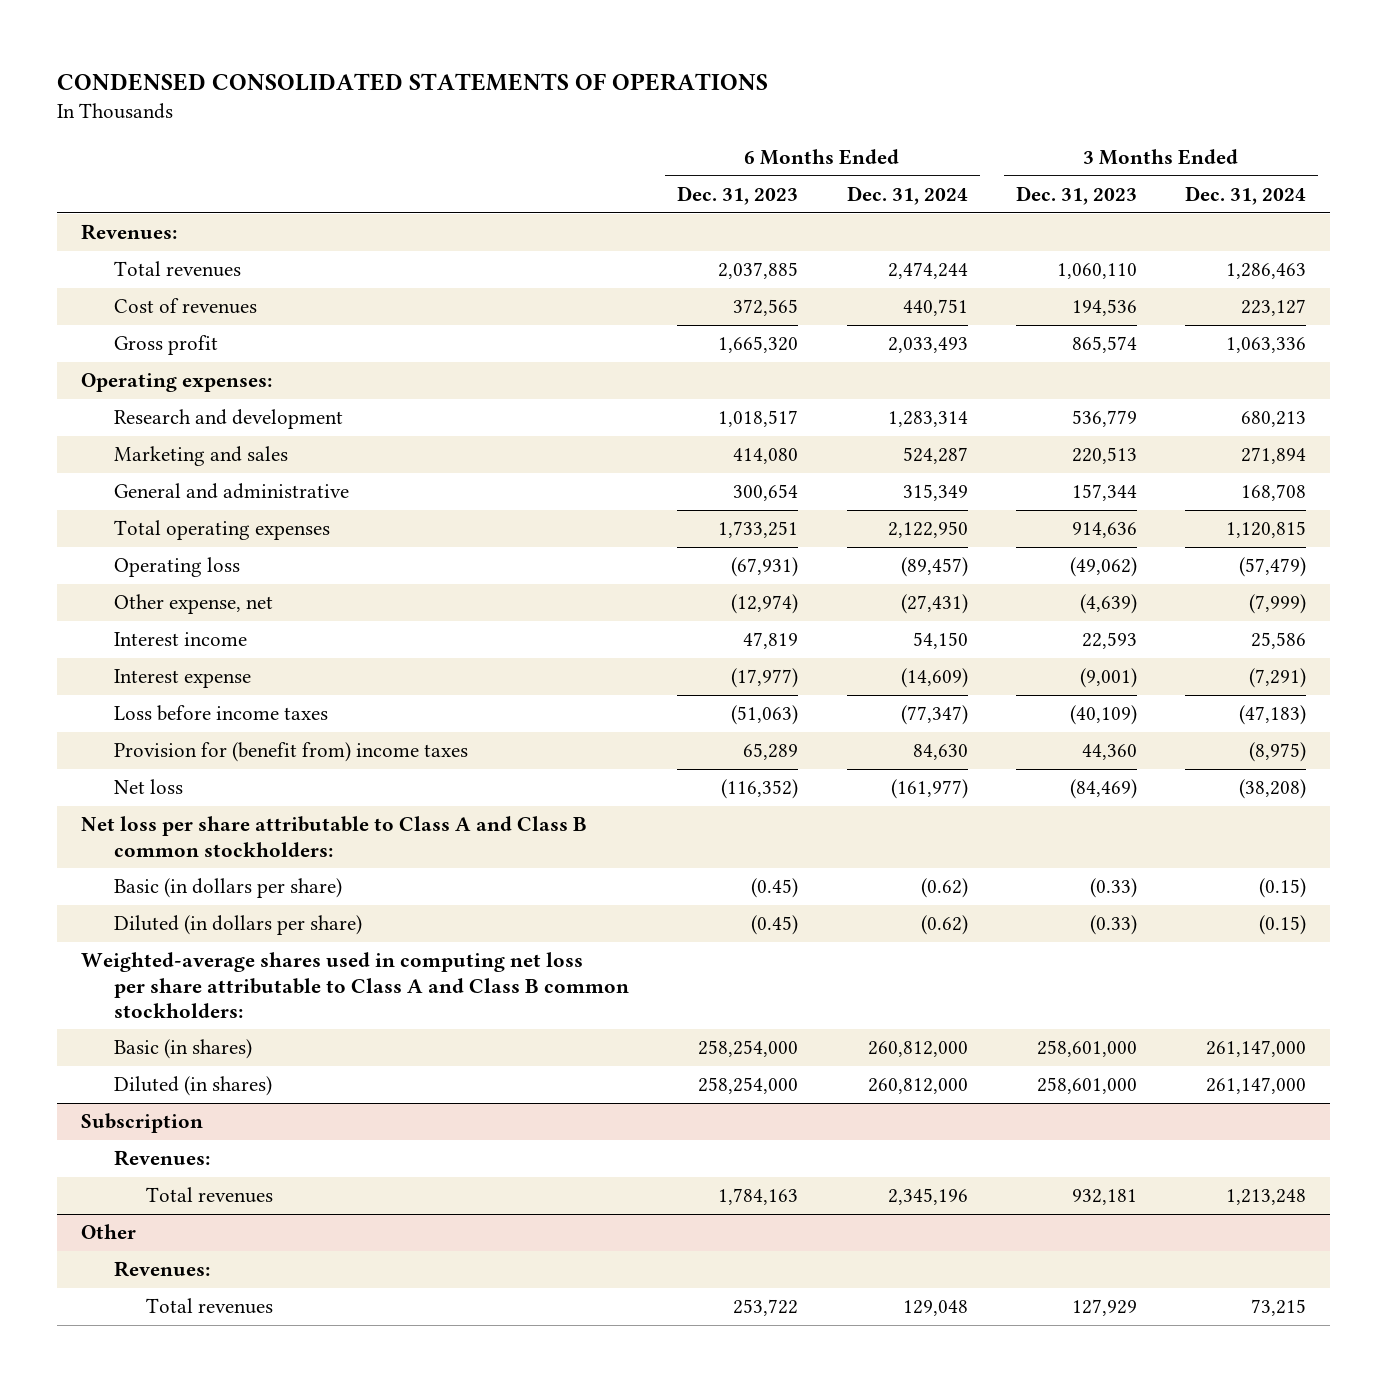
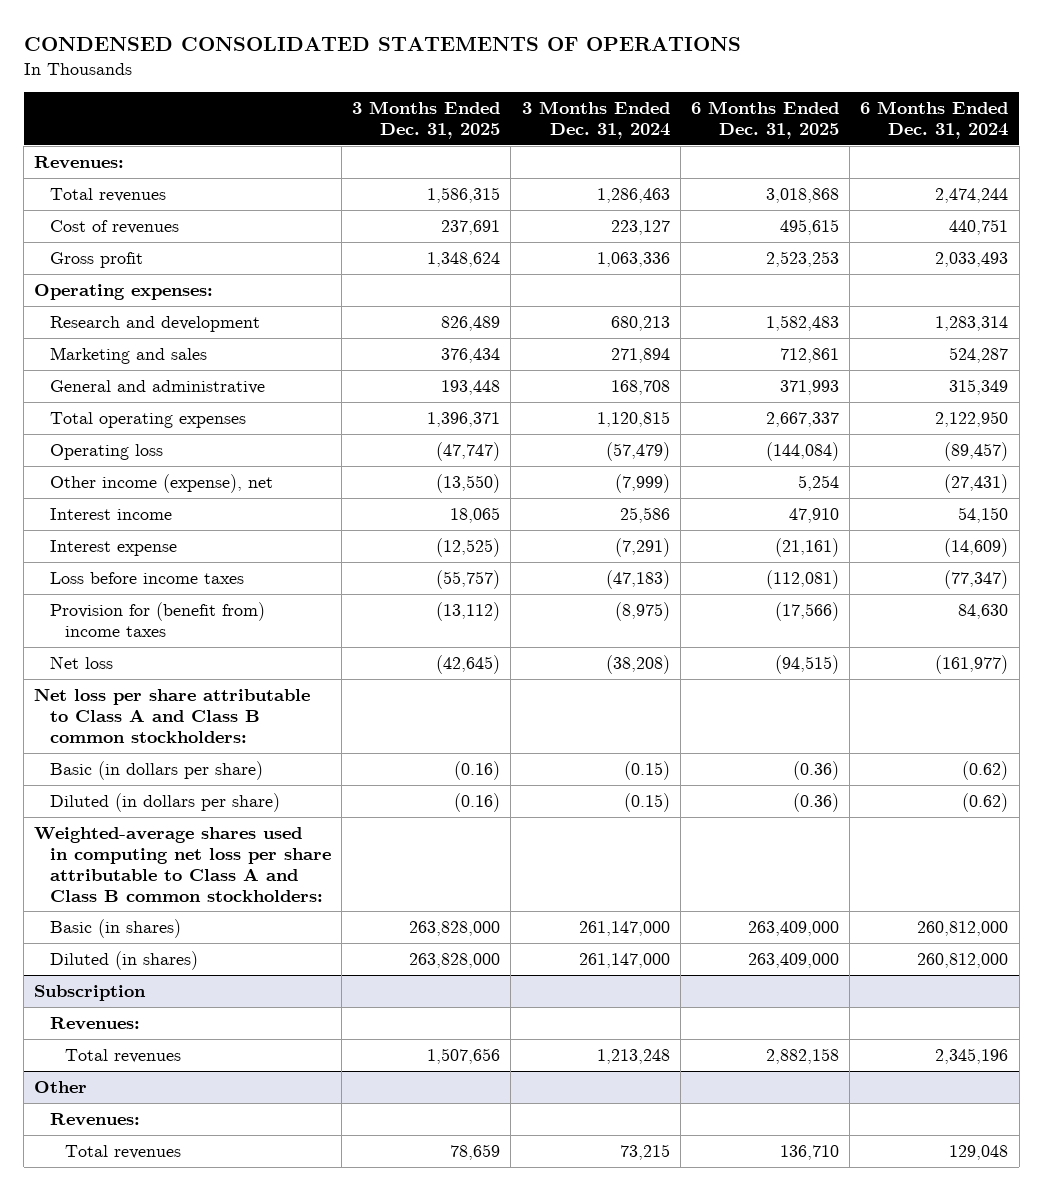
- | 6 Months Ended Dec. 31, 2023 | 6 Months Ended Dec. 31, 2024 | 3 Months Ended Dec. 31, 2023 | 3 Months Ended Dec. 31, 2024
+ | 3 Months Ended Dec. 31, 2025 | 3 Months Ended Dec. 31, 2024 | 6 Months Ended Dec. 31, 2025 | 6 Months Ended Dec. 31, 2024
- Other expense, net | (12,974) | (27,431) | (4,639) | (7,999)
+ Other income (expense), net | (13,550) | (7,999) | 5,254 | (27,431)

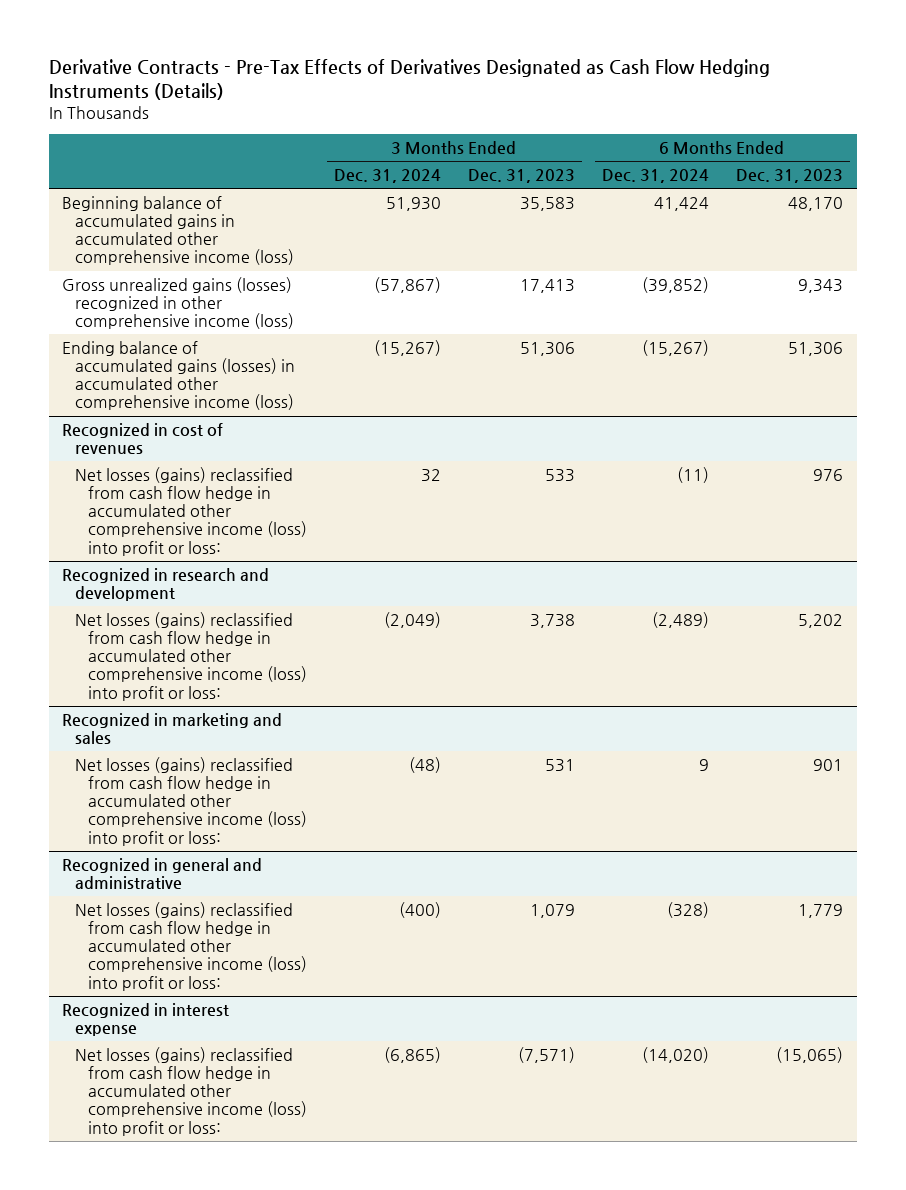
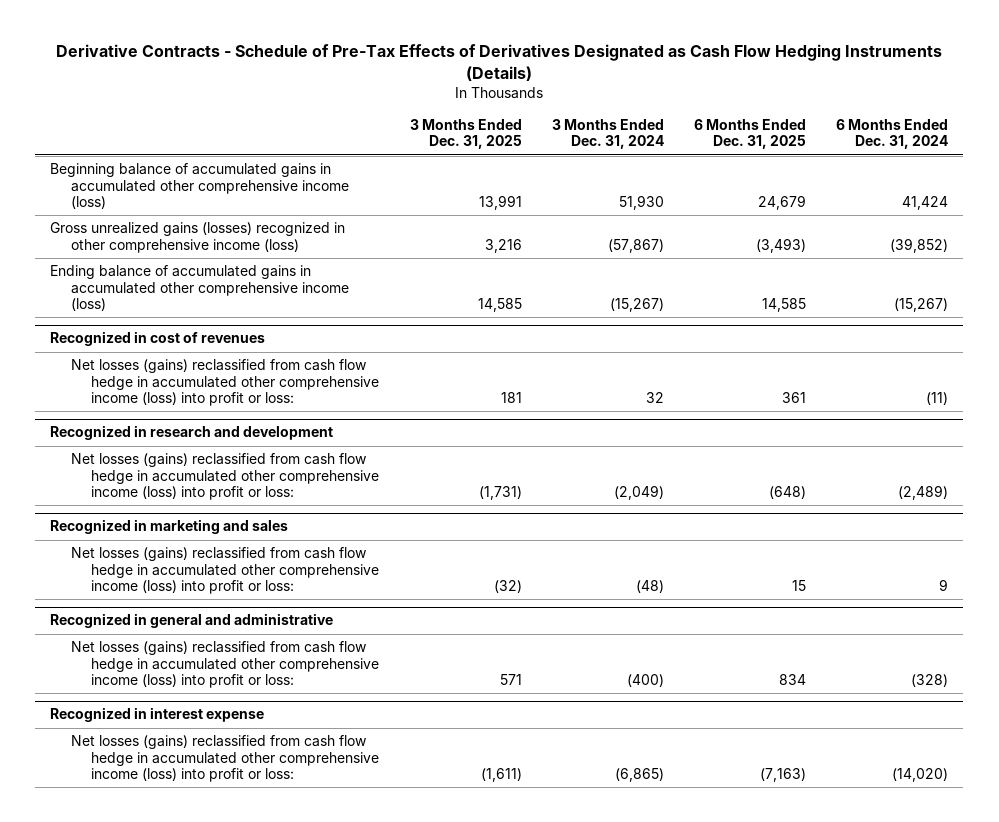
- Derivative Contracts - Pre-Tax Effects of Derivatives Designated as Cash Flow Hedging Instruments (Details)
+ Derivative Contracts - Schedule of Pre-Tax Effects of Derivatives Designated as Cash Flow Hedging Instruments (Details)
- | 3 Months Ended Dec. 31, 2024 | 3 Months Ended Dec. 31, 2023 | 6 Months Ended Dec. 31, 2024 | 6 Months Ended Dec. 31, 2023
+ | 3 Months Ended Dec. 31, 2025 | 3 Months Ended Dec. 31, 2024 | 6 Months Ended Dec. 31, 2025 | 6 Months Ended Dec. 31, 2024
- Ending balance of accumulated gains (losses) in accumulated other comprehensive income (loss) | (15,267) | 51,306 | (15,267) | 51,306
+ Ending balance of accumulated gains in accumulated other comprehensive income (loss) | 14,585 | (15,267) | 14,585 | (15,267)

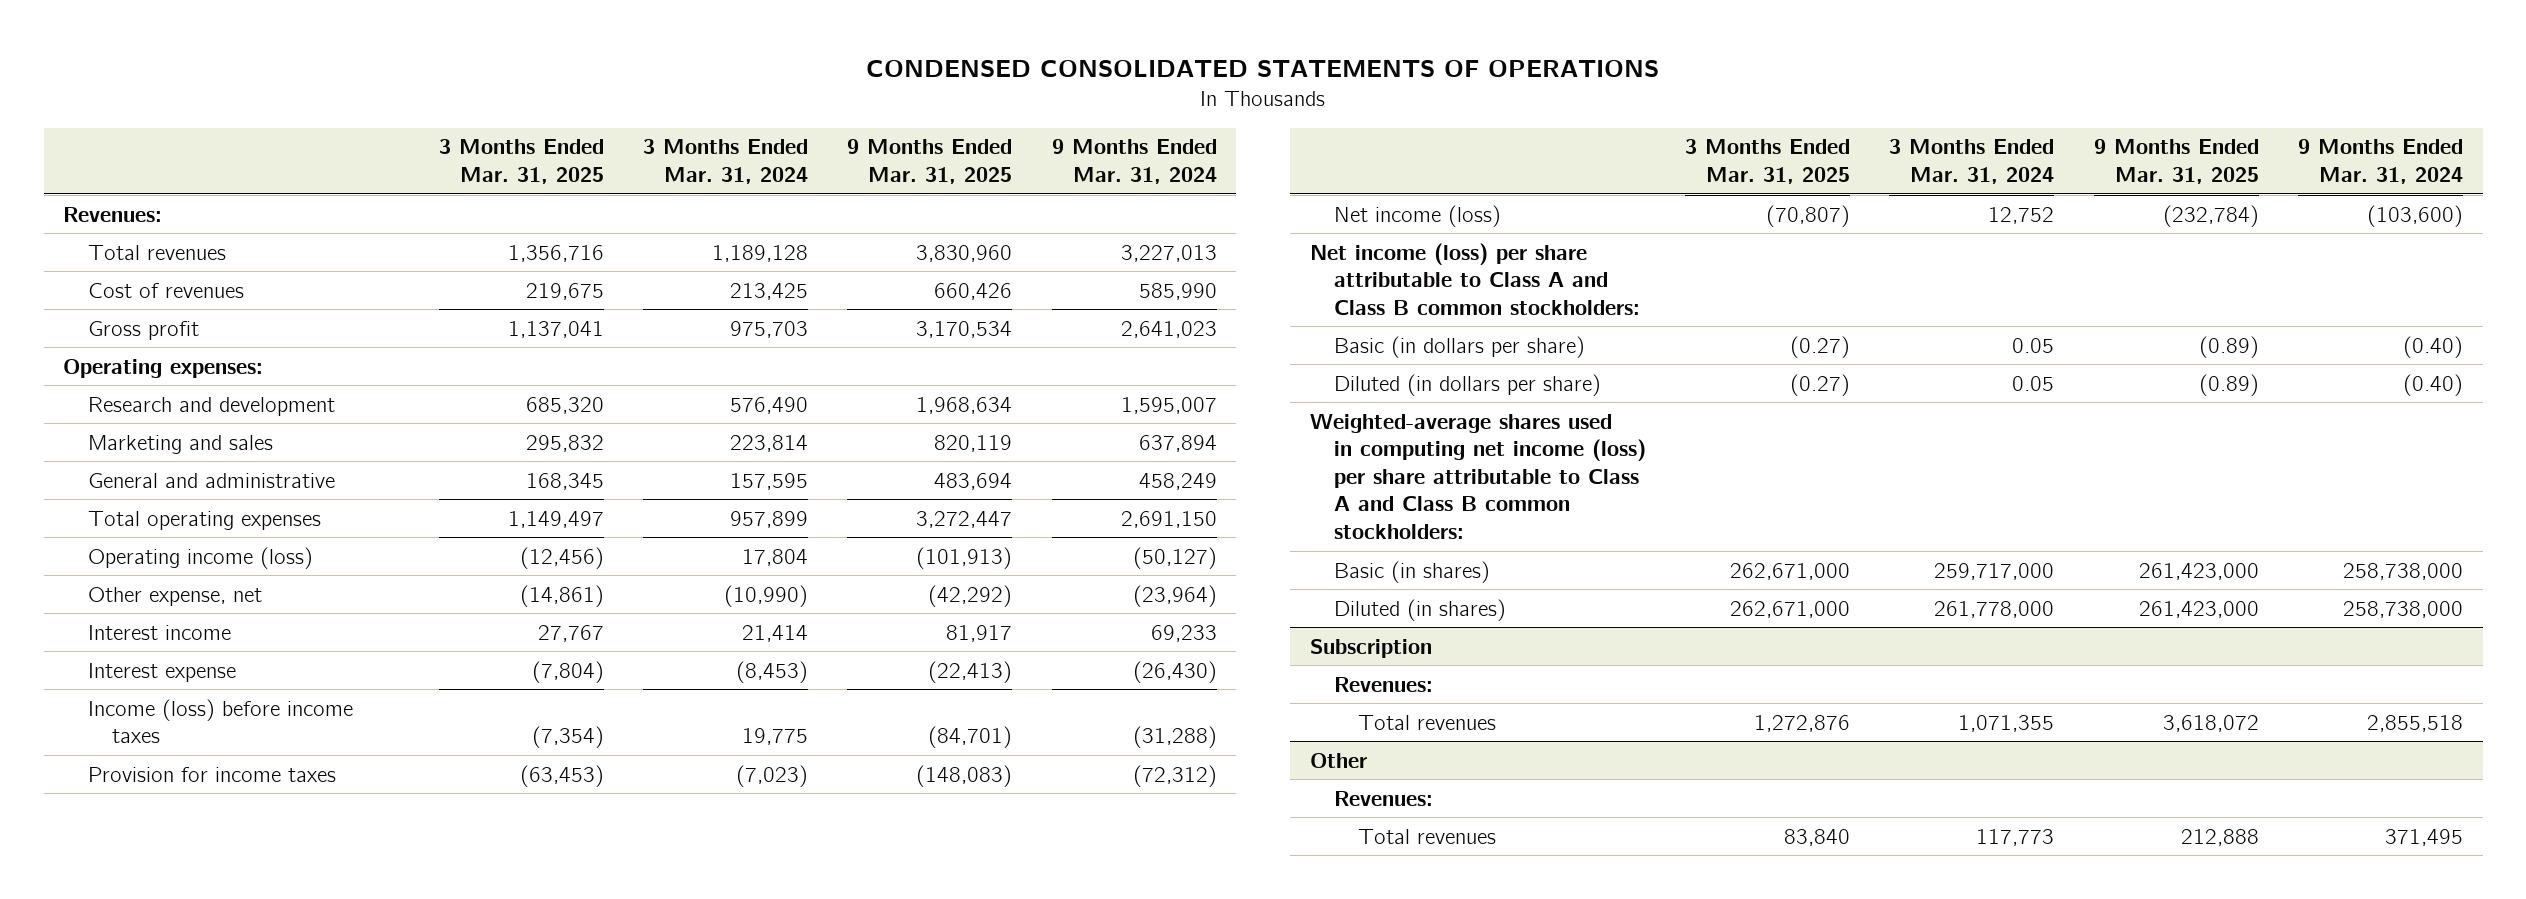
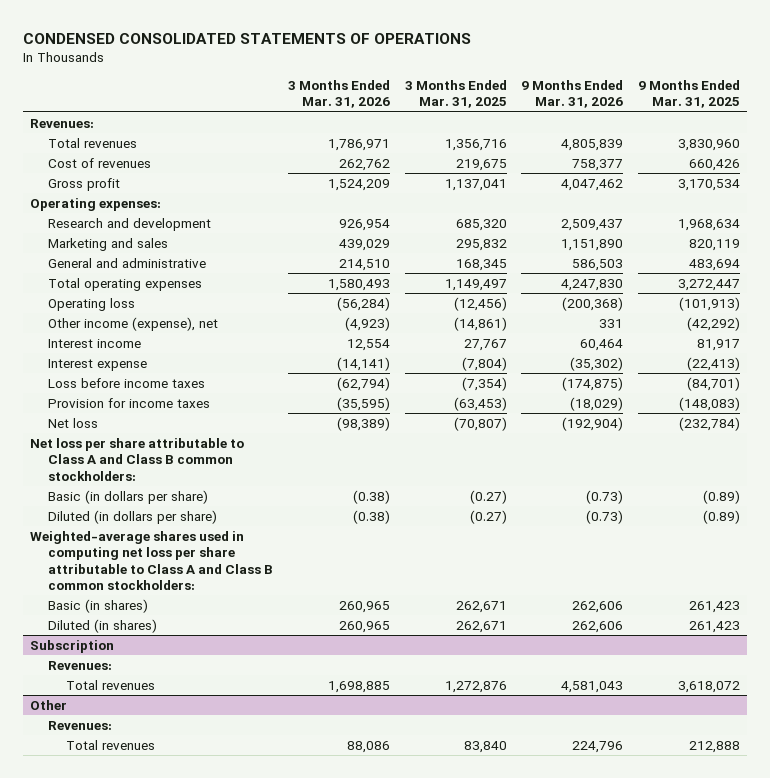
- | 3 Months Ended Mar. 31, 2025 | 3 Months Ended Mar. 31, 2024 | 9 Months Ended Mar. 31, 2025 | 9 Months Ended Mar. 31, 2024
+ | 3 Months Ended Mar. 31, 2026 | 3 Months Ended Mar. 31, 2025 | 9 Months Ended Mar. 31, 2026 | 9 Months Ended Mar. 31, 2025
- Operating income (loss) | (12,456) | 17,804 | (101,913) | (50,127)
- Other expense, net | (14,861) | (10,990) | (42,292) | (23,964)
+ Operating loss | (56,284) | (12,456) | (200,368) | (101,913)
+ Other income (expense), net | (4,923) | (14,861) | 331 | (42,292)
- Income (loss) before income taxes | (7,354) | 19,775 | (84,701) | (31,288)
+ Loss before income taxes | (62,794) | (7,354) | (174,875) | (84,701)
- Net income (loss) | (70,807) | 12,752 | (232,784) | (103,600)
- Net income (loss) per share attributable to Class A and Class B common stockholders:
+ Net loss | (98,389) | (70,807) | (192,904) | (232,784)
+ Net loss per share attributable to Class A and Class B common stockholders:
- Weighted-average shares used in computing net income (loss) per share attributable to Class A and Class B common stockholders:
- Basic (in shares) | 262,671,000 | 259,717,000 | 261,423,000 | 258,738,000
- Diluted (in shares) | 262,671,000 | 261,778,000 | 261,423,000 | 258,738,000
+ Weighted-average shares used in computing net loss per share attributable to Class A and Class B common stockholders:
+ Basic (in shares) | 260,965 | 262,671 | 262,606 | 261,423
+ Diluted (in shares) | 260,965 | 262,671 | 262,606 | 261,423

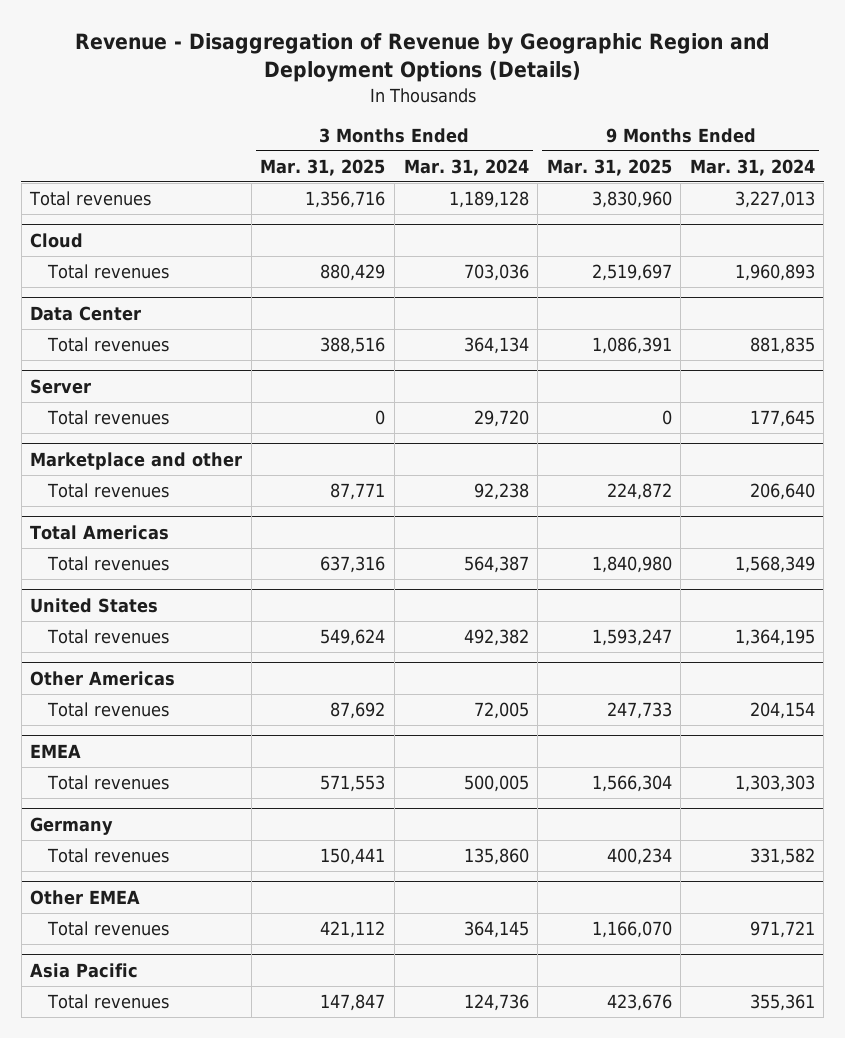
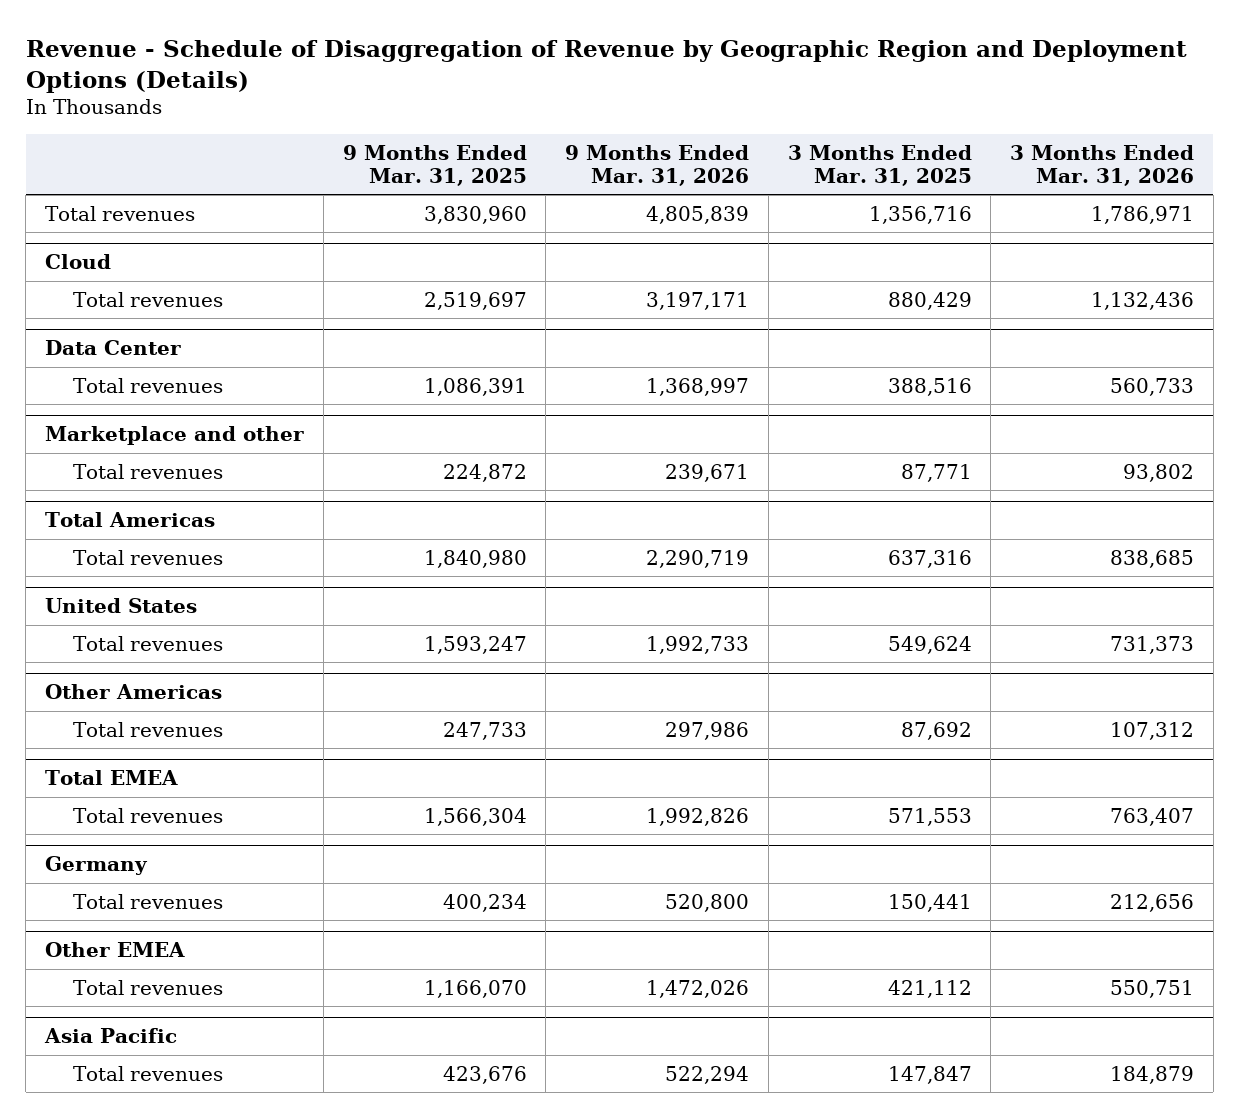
- Revenue - Disaggregation of Revenue by Geographic Region and Deployment Options (Details)
+ Revenue - Schedule of Disaggregation of Revenue by Geographic Region and Deployment Options (Details)
- | 3 Months Ended Mar. 31, 2025 | 3 Months Ended Mar. 31, 2024 | 9 Months Ended Mar. 31, 2025 | 9 Months Ended Mar. 31, 2024
+ | 9 Months Ended Mar. 31, 2025 | 9 Months Ended Mar. 31, 2026 | 3 Months Ended Mar. 31, 2025 | 3 Months Ended Mar. 31, 2026
- Server
- Total revenues | 0 | 29,720 | 0 | 177,645
- EMEA
+ Total EMEA

